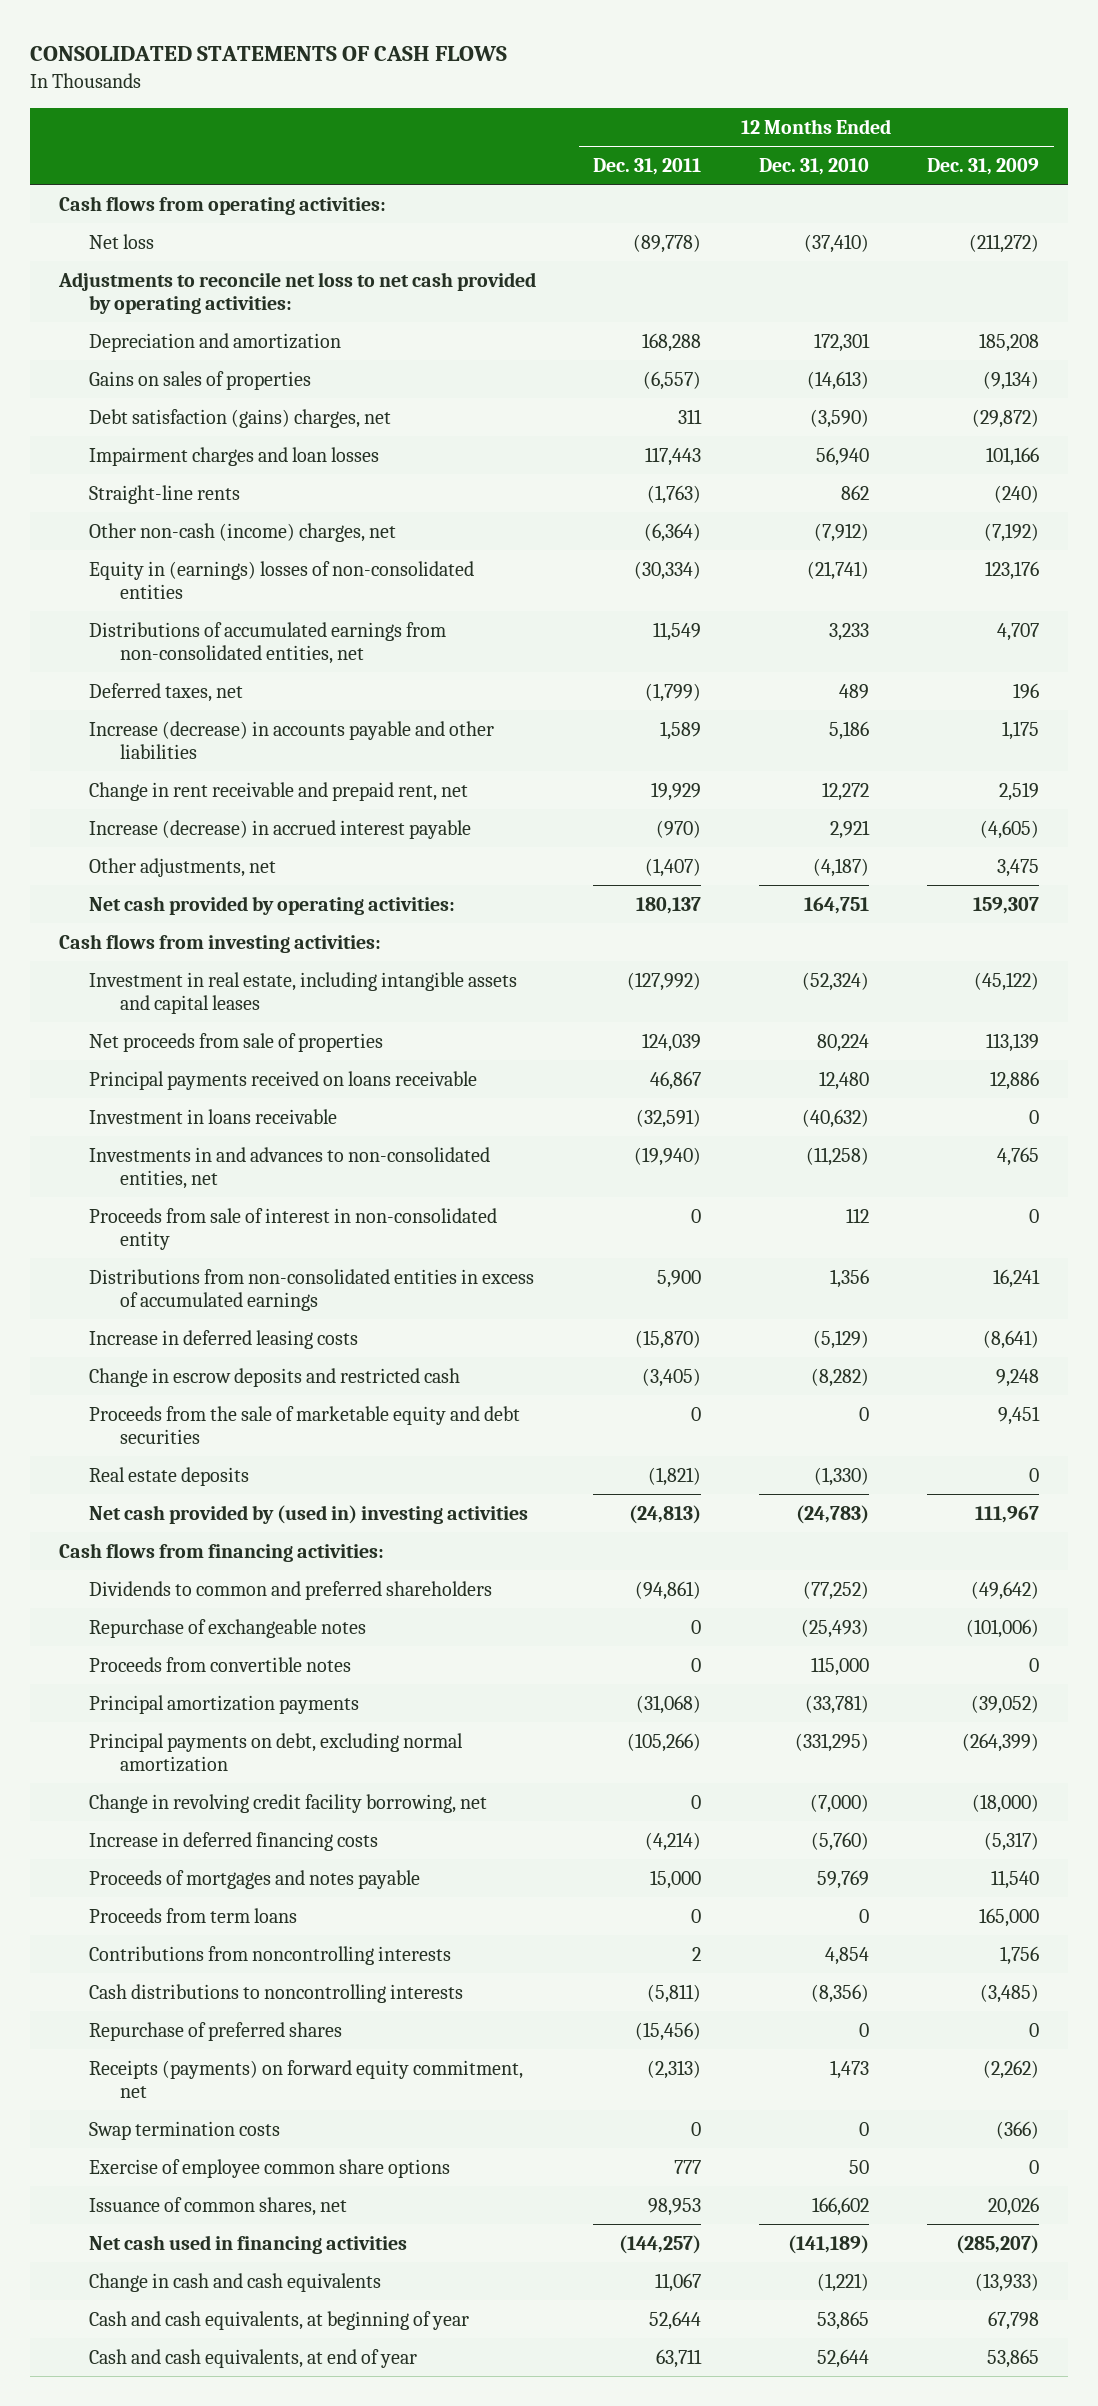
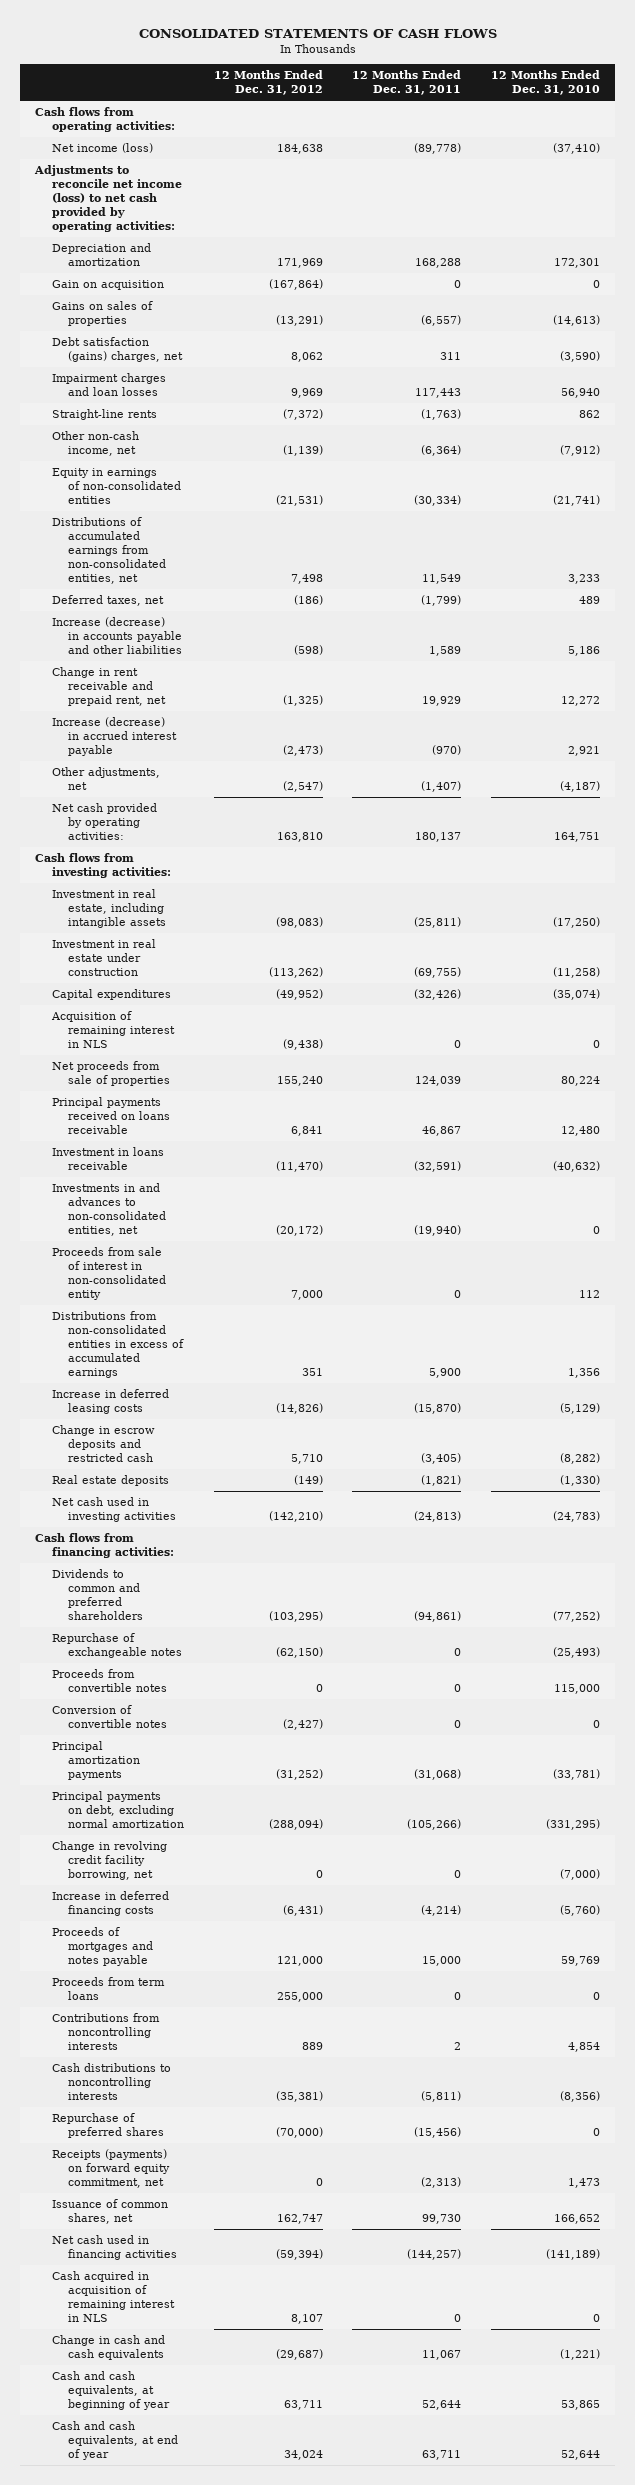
- | 12 Months Ended Dec. 31, 2011 | 12 Months Ended Dec. 31, 2010 | 12 Months Ended Dec. 31, 2009
+ | 12 Months Ended Dec. 31, 2012 | 12 Months Ended Dec. 31, 2011 | 12 Months Ended Dec. 31, 2010
- Net loss | (89,778) | (37,410) | (211,272)
- Adjustments to reconcile net loss to net cash provided by operating activities:
+ Net income (loss) | 184,638 | (89,778) | (37,410)
+ Adjustments to reconcile net income (loss) to net cash provided by operating activities:
+ Gain on acquisition | (167,864) | 0 | 0
- Other non-cash (income) charges, net | (6,364) | (7,912) | (7,192)
- Equity in (earnings) losses of non-consolidated entities | (30,334) | (21,741) | 123,176
+ Other non-cash income, net | (1,139) | (6,364) | (7,912)
+ Equity in earnings of non-consolidated entities | (21,531) | (30,334) | (21,741)
- Investment in real estate, including intangible assets and capital leases | (127,992) | (52,324) | (45,122)
+ Investment in real estate, including intangible assets | (98,083) | (25,811) | (17,250)
+ Investment in real estate under construction | (113,262) | (69,755) | (11,258)
+ Capital expenditures | (49,952) | (32,426) | (35,074)
+ Acquisition of remaining interest in NLS | (9,438) | 0 | 0
- Investments in and advances to non-consolidated entities, net | (19,940) | (11,258) | 4,765
+ Investments in and advances to non-consolidated entities, net | (20,172) | (19,940) | 0
- Proceeds from the sale of marketable equity and debt securities | 0 | 0 | 9,451
- Net cash provided by (used in) investing activities | (24,813) | (24,783) | 111,967
+ Net cash used in investing activities | (142,210) | (24,813) | (24,783)
+ Conversion of convertible notes | (2,427) | 0 | 0
- Swap termination costs | 0 | 0 | (366)
- Exercise of employee common share options | 777 | 50 | 0
- Issuance of common shares, net | 98,953 | 166,602 | 20,026
+ Issuance of common shares, net | 162,747 | 99,730 | 166,652
+ Cash acquired in acquisition of remaining interest in NLS | 8,107 | 0 | 0

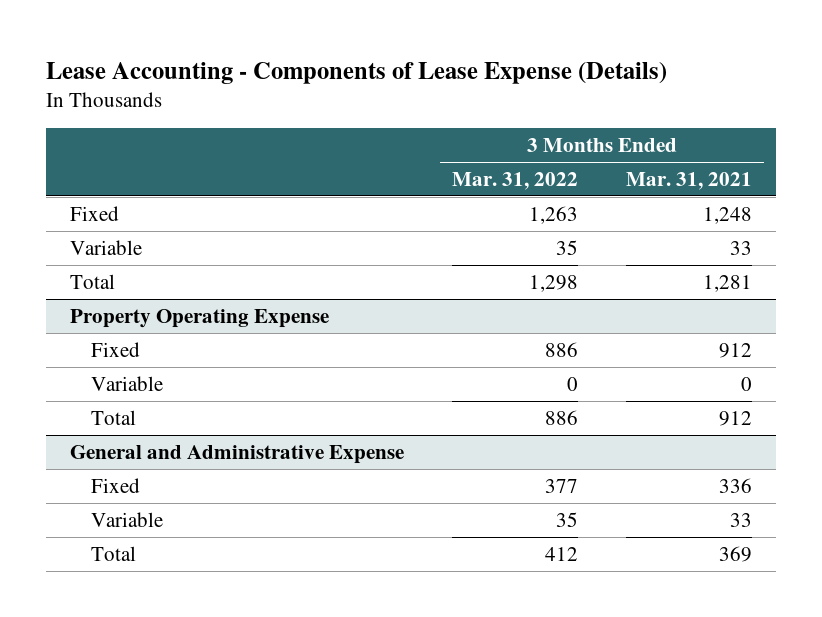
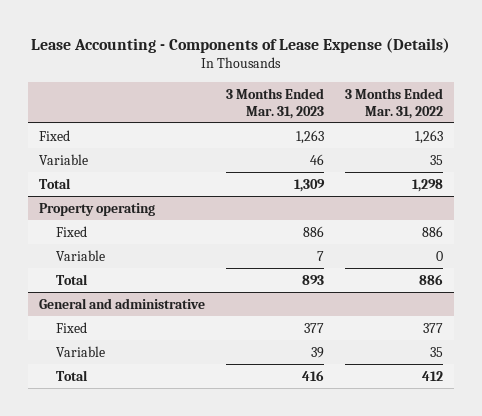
- | 3 Months Ended Mar. 31, 2022 | 3 Months Ended Mar. 31, 2021
+ | 3 Months Ended Mar. 31, 2023 | 3 Months Ended Mar. 31, 2022
- Property Operating Expense
+ Property operating
- General and Administrative Expense
+ General and administrative

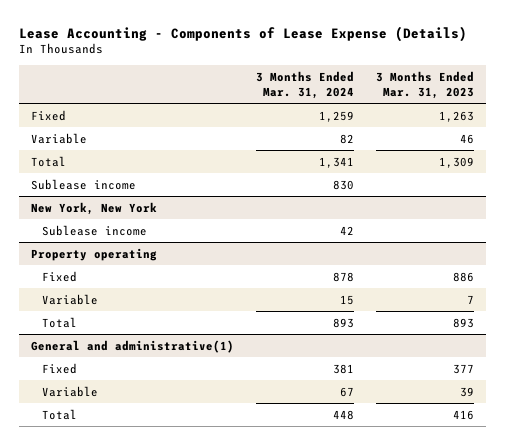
- | 3 Months Ended Mar. 31, 2023 | 3 Months Ended Mar. 31, 2022
+ | 3 Months Ended Mar. 31, 2024 | 3 Months Ended Mar. 31, 2023
+ Sublease income | 830 |
+ New York, New York
+ Sublease income | 42 |
- General and administrative
+ General and administrative(1)

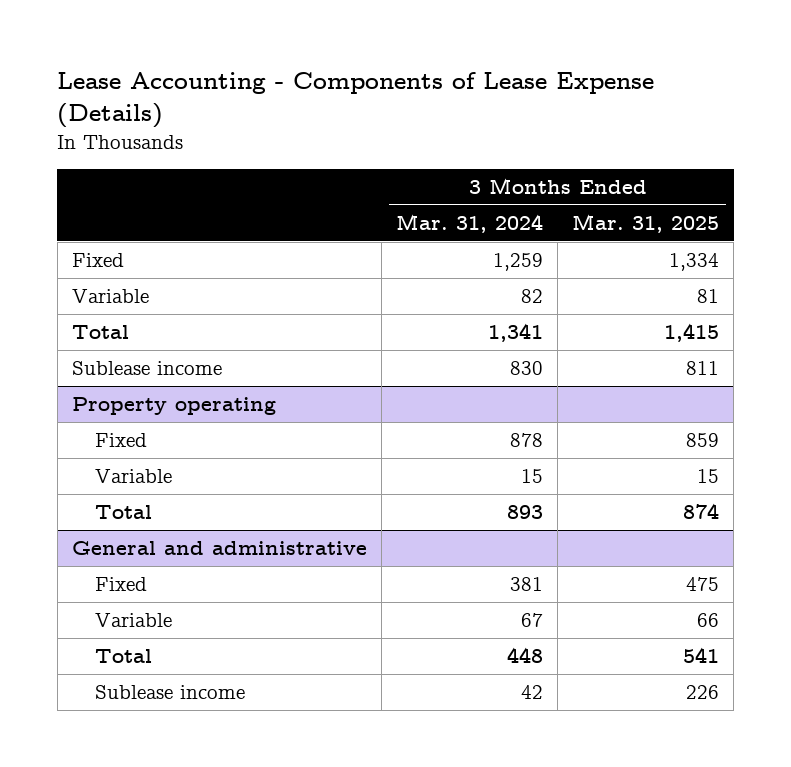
- | 3 Months Ended Mar. 31, 2024 | 3 Months Ended Mar. 31, 2023
+ | 3 Months Ended Mar. 31, 2024 | 3 Months Ended Mar. 31, 2025
- New York, New York
- Sublease income | 42 |
- General and administrative(1)
+ General and administrative
+ Sublease income | 42 | 226

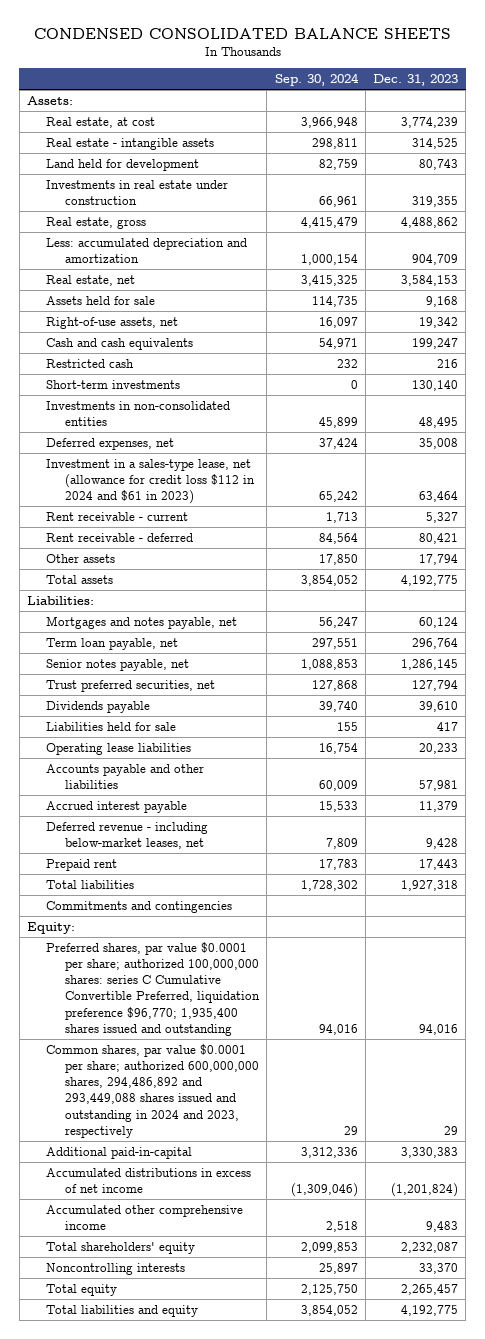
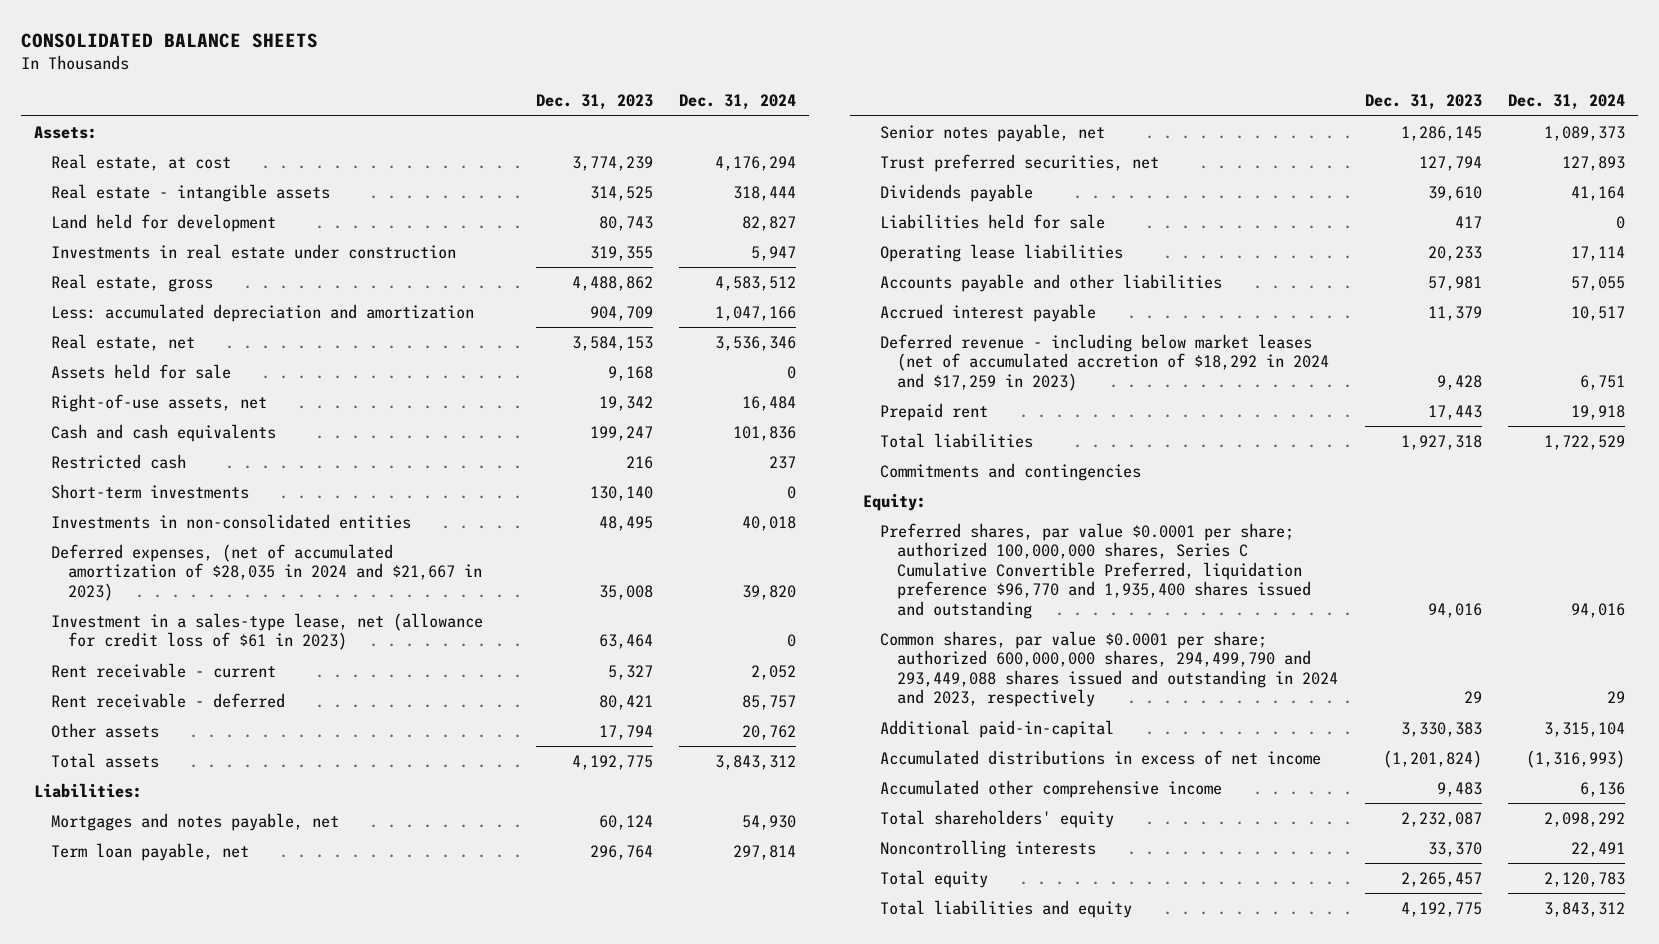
- CONDENSED CONSOLIDATED BALANCE SHEETS
+ CONSOLIDATED BALANCE SHEETS
- | Sep. 30, 2024 | Dec. 31, 2023
+ | Dec. 31, 2023 | Dec. 31, 2024
- Deferred expenses, net | 37,424 | 35,008
- Investment in a sales-type lease, net (allowance for credit loss $112 in 2024 and $61 in 2023) | 65,242 | 63,464
+ Deferred expenses, (net of accumulated amortization of $28,035 in 2024 and $21,667 in 2023) | 35,008 | 39,820
+ Investment in a sales-type lease, net (allowance for credit loss of $61 in 2023) | 63,464 | 0
- Deferred revenue - including below-market leases, net | 7,809 | 9,428
+ Deferred revenue - including below market leases (net of accumulated accretion of $18,292 in 2024 and $17,259 in 2023) | 9,428 | 6,751
- Preferred shares, par value $0.0001 per share; authorized 100,000,000 shares: series C Cumulative Convertible Preferred, liquidation preference $96,770; 1,935,400 shares issued and outstanding | 94,016 | 94,016
- Common shares, par value $0.0001 per share; authorized 600,000,000 shares, 294,486,892 and 293,449,088 shares issued and outstanding in 2024 and 2023, respectively | 29 | 29
+ Preferred shares, par value $0.0001 per share; authorized 100,000,000 shares, Series C Cumulative Convertible Preferred, liquidation preference $96,770 and 1,935,400 shares issued and outstanding | 94,016 | 94,016
+ Common shares, par value $0.0001 per share; authorized 600,000,000 shares, 294,499,790 and 293,449,088 shares issued and outstanding in 2024 and 2023, respectively | 29 | 29

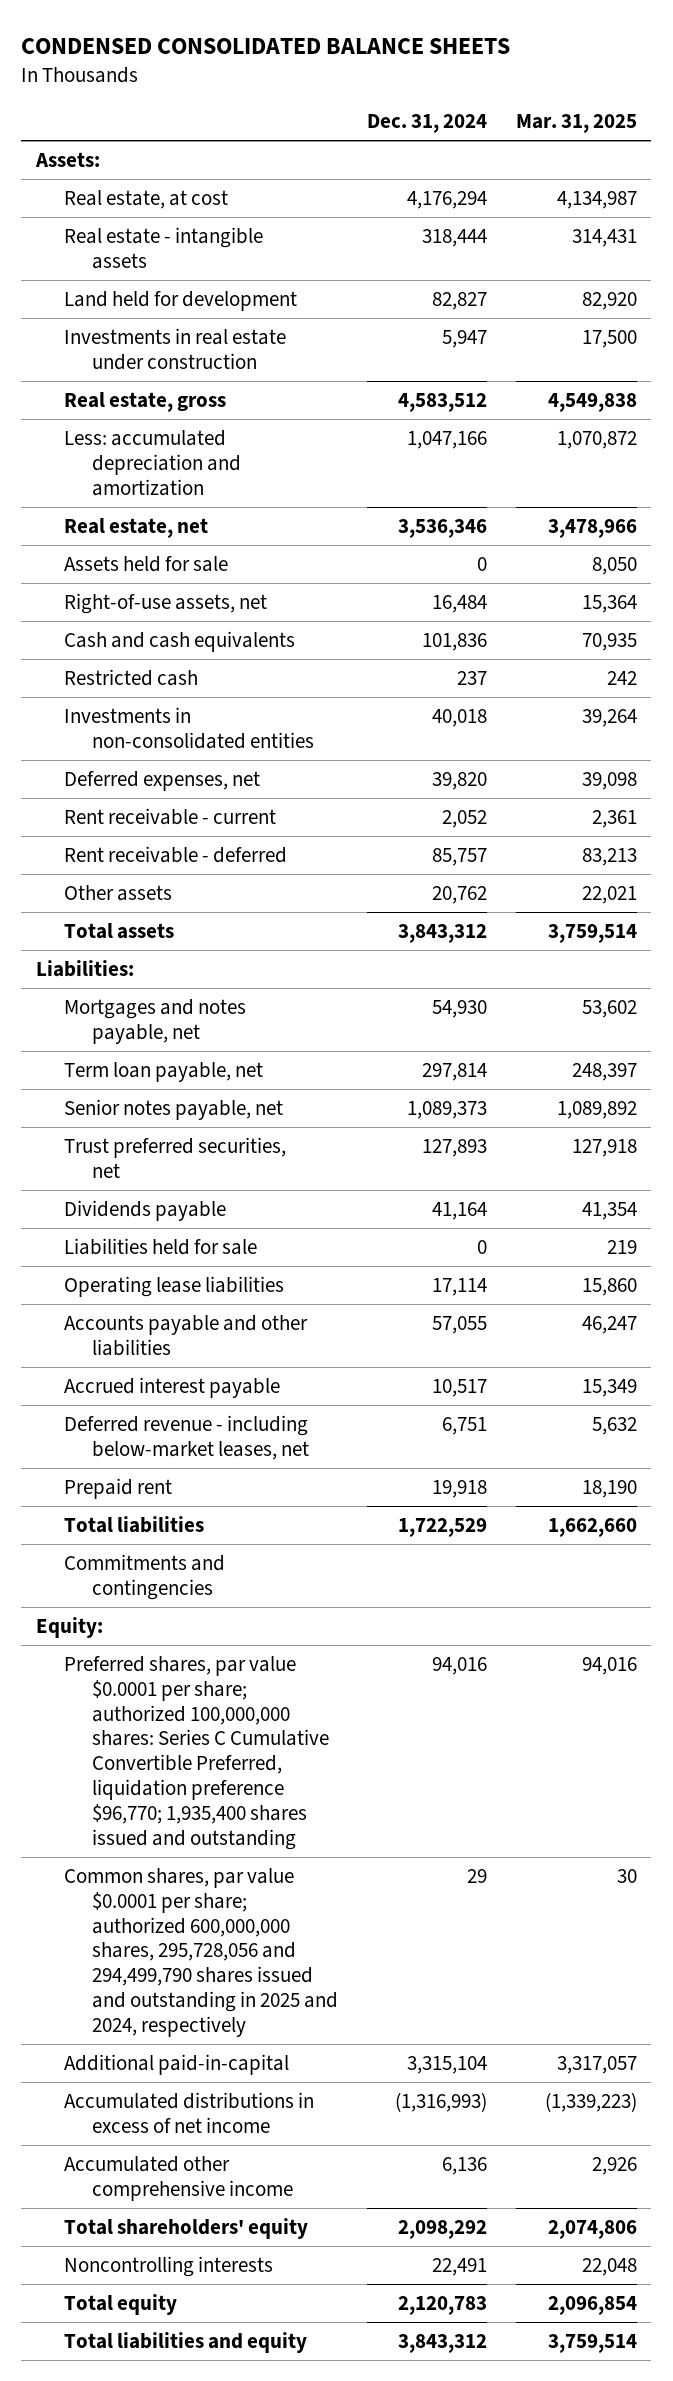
- CONSOLIDATED BALANCE SHEETS
+ CONDENSED CONSOLIDATED BALANCE SHEETS
- | Dec. 31, 2023 | Dec. 31, 2024
+ | Dec. 31, 2024 | Mar. 31, 2025
- Short-term investments | 130,140 | 0
- Deferred expenses, (net of accumulated amortization of $28,035 in 2024 and $21,667 in 2023) | 35,008 | 39,820
- Investment in a sales-type lease, net (allowance for credit loss of $61 in 2023) | 63,464 | 0
+ Deferred expenses, net | 39,820 | 39,098
- Deferred revenue - including below market leases (net of accumulated accretion of $18,292 in 2024 and $17,259 in 2023) | 9,428 | 6,751
+ Deferred revenue - including below-market leases, net | 6,751 | 5,632
- Preferred shares, par value $0.0001 per share; authorized 100,000,000 shares, Series C Cumulative Convertible Preferred, liquidation preference $96,770 and 1,935,400 shares issued and outstanding | 94,016 | 94,016
- Common shares, par value $0.0001 per share; authorized 600,000,000 shares, 294,499,790 and 293,449,088 shares issued and outstanding in 2024 and 2023, respectively | 29 | 29
+ Preferred shares, par value $0.0001 per share; authorized 100,000,000 shares: Series C Cumulative Convertible Preferred, liquidation preference $96,770; 1,935,400 shares issued and outstanding | 94,016 | 94,016
+ Common shares, par value $0.0001 per share; authorized 600,000,000 shares, 295,728,056 and 294,499,790 shares issued and outstanding in 2025 and 2024, respectively | 29 | 30

